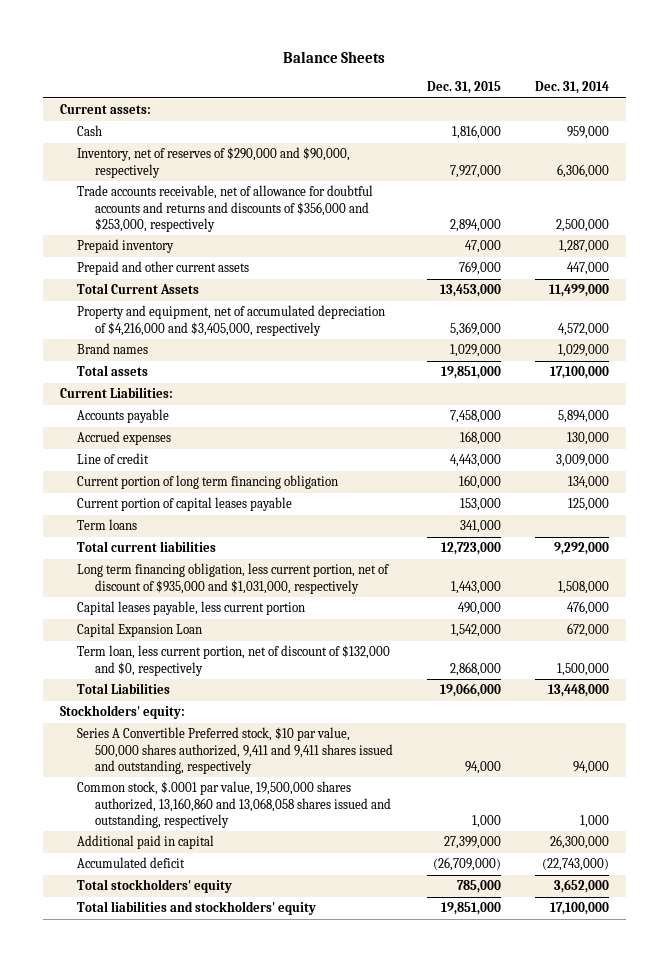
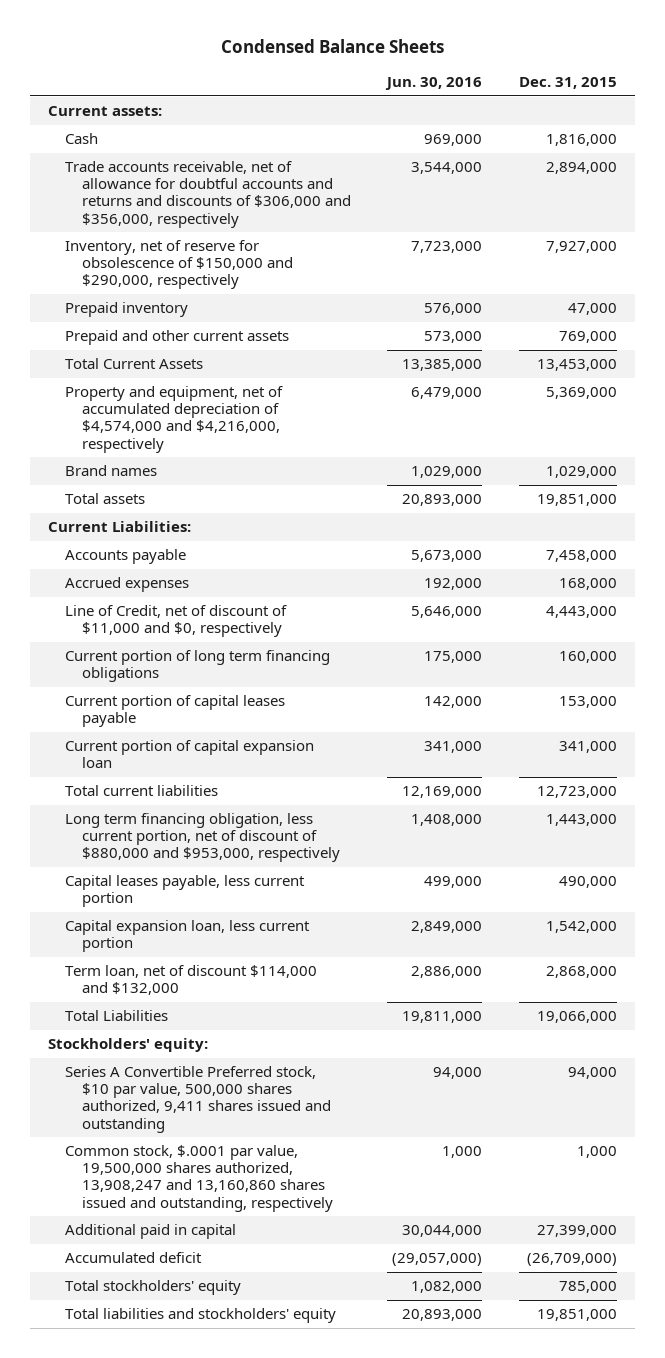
- Balance Sheets
+ Condensed Balance Sheets
- | Dec. 31, 2015 | Dec. 31, 2014
+ | Jun. 30, 2016 | Dec. 31, 2015
- Inventory, net of reserves of $290,000 and $90,000, respectively | 7,927,000 | 6,306,000
- Trade accounts receivable, net of allowance for doubtful accounts and returns and discounts of $356,000 and $253,000, respectively | 2,894,000 | 2,500,000
+ Trade accounts receivable, net of allowance for doubtful accounts and returns and discounts of $306,000 and $356,000, respectively | 3,544,000 | 2,894,000
+ Inventory, net of reserve for obsolescence of $150,000 and $290,000, respectively | 7,723,000 | 7,927,000
- Property and equipment, net of accumulated depreciation of $4,216,000 and $3,405,000, respectively | 5,369,000 | 4,572,000
+ Property and equipment, net of accumulated depreciation of $4,574,000 and $4,216,000, respectively | 6,479,000 | 5,369,000
- Line of credit | 4,443,000 | 3,009,000
- Current portion of long term financing obligation | 160,000 | 134,000
+ Line of Credit, net of discount of $11,000 and $0, respectively | 5,646,000 | 4,443,000
+ Current portion of long term financing obligations | 175,000 | 160,000
- Term loans | 341,000 |
+ Current portion of capital expansion loan | 341,000 | 341,000
- Long term financing obligation, less current portion, net of discount of $935,000 and $1,031,000, respectively | 1,443,000 | 1,508,000
+ Long term financing obligation, less current portion, net of discount of $880,000 and $953,000, respectively | 1,408,000 | 1,443,000
- Capital Expansion Loan | 1,542,000 | 672,000
- Term loan, less current portion, net of discount of $132,000 and $0, respectively | 2,868,000 | 1,500,000
+ Capital expansion loan, less current portion | 2,849,000 | 1,542,000
+ Term loan, net of discount $114,000 and $132,000 | 2,886,000 | 2,868,000
- Series A Convertible Preferred stock, $10 par value, 500,000 shares authorized, 9,411 and 9,411 shares issued and outstanding, respectively | 94,000 | 94,000
- Common stock, $.0001 par value, 19,500,000 shares authorized, 13,160,860 and 13,068,058 shares issued and outstanding, respectively | 1,000 | 1,000
+ Series A Convertible Preferred stock, $10 par value, 500,000 shares authorized, 9,411 shares issued and outstanding | 94,000 | 94,000
+ Common stock, $.0001 par value, 19,500,000 shares authorized, 13,908,247 and 13,160,860 shares issued and outstanding, respectively | 1,000 | 1,000

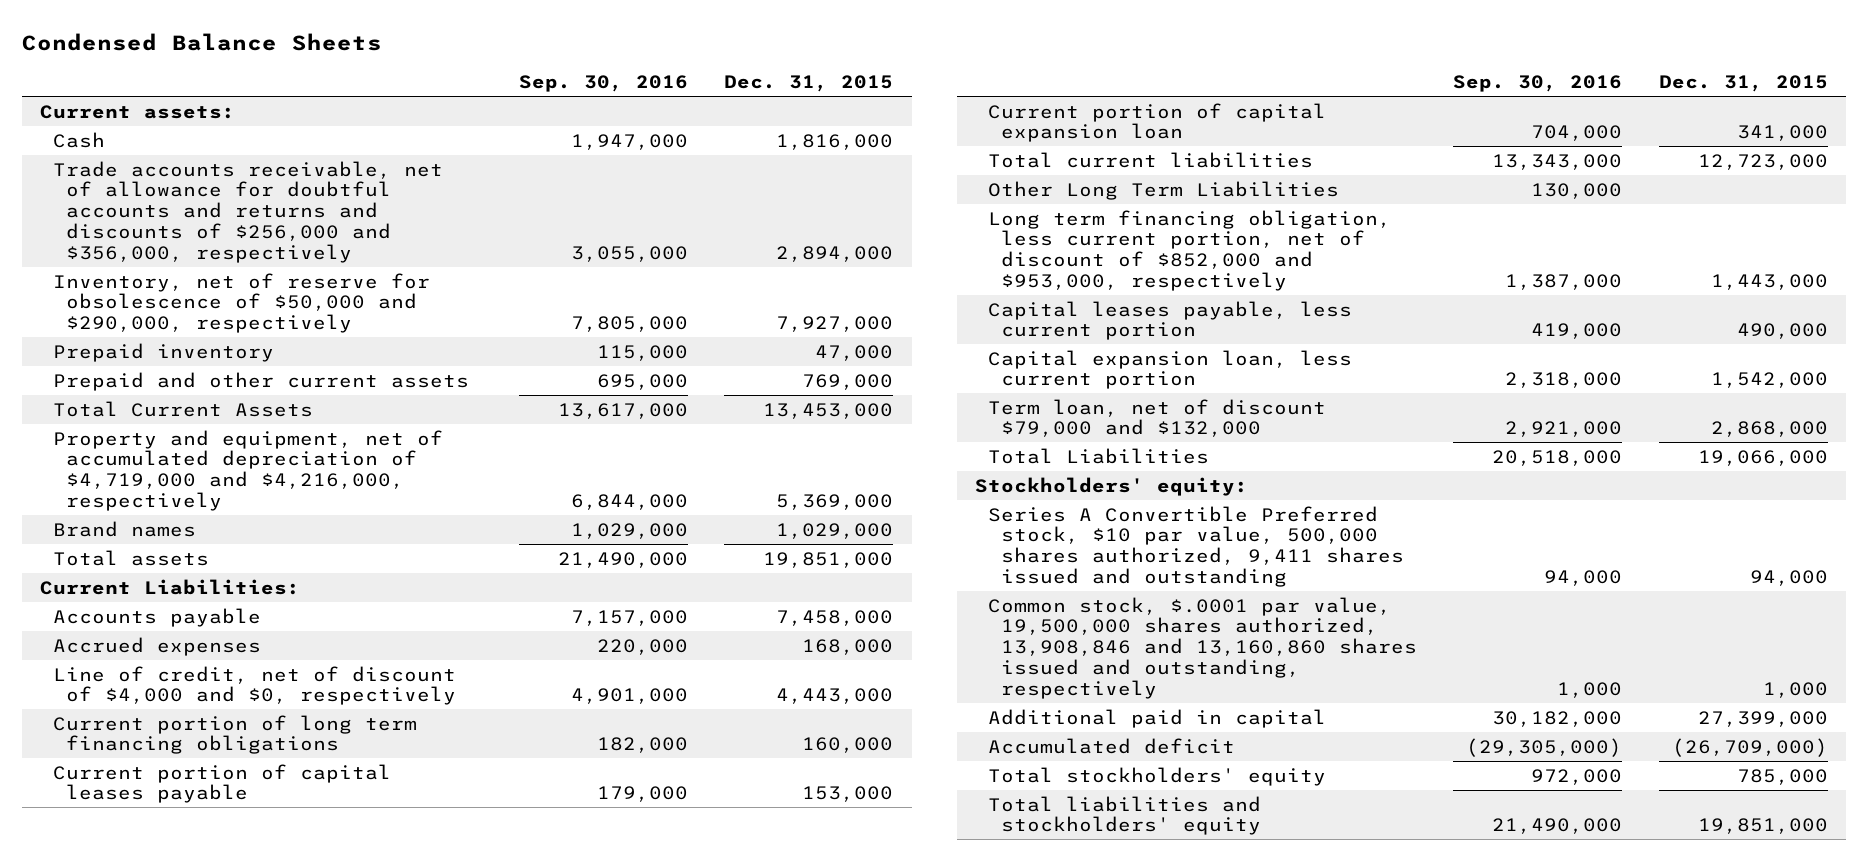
- | Jun. 30, 2016 | Dec. 31, 2015
+ | Sep. 30, 2016 | Dec. 31, 2015
- Trade accounts receivable, net of allowance for doubtful accounts and returns and discounts of $306,000 and $356,000, respectively | 3,544,000 | 2,894,000
- Inventory, net of reserve for obsolescence of $150,000 and $290,000, respectively | 7,723,000 | 7,927,000
+ Trade accounts receivable, net of allowance for doubtful accounts and returns and discounts of $256,000 and $356,000, respectively | 3,055,000 | 2,894,000
+ Inventory, net of reserve for obsolescence of $50,000 and $290,000, respectively | 7,805,000 | 7,927,000
- Property and equipment, net of accumulated depreciation of $4,574,000 and $4,216,000, respectively | 6,479,000 | 5,369,000
+ Property and equipment, net of accumulated depreciation of $4,719,000 and $4,216,000, respectively | 6,844,000 | 5,369,000
- Line of Credit, net of discount of $11,000 and $0, respectively | 5,646,000 | 4,443,000
+ Line of credit, net of discount of $4,000 and $0, respectively | 4,901,000 | 4,443,000
- Long term financing obligation, less current portion, net of discount of $880,000 and $953,000, respectively | 1,408,000 | 1,443,000
+ Other Long Term Liabilities | 130,000 |
+ Long term financing obligation, less current portion, net of discount of $852,000 and $953,000, respectively | 1,387,000 | 1,443,000
- Term loan, net of discount $114,000 and $132,000 | 2,886,000 | 2,868,000
+ Term loan, net of discount $79,000 and $132,000 | 2,921,000 | 2,868,000
- Common stock, $.0001 par value, 19,500,000 shares authorized, 13,908,247 and 13,160,860 shares issued and outstanding, respectively | 1,000 | 1,000
+ Common stock, $.0001 par value, 19,500,000 shares authorized, 13,908,846 and 13,160,860 shares issued and outstanding, respectively | 1,000 | 1,000

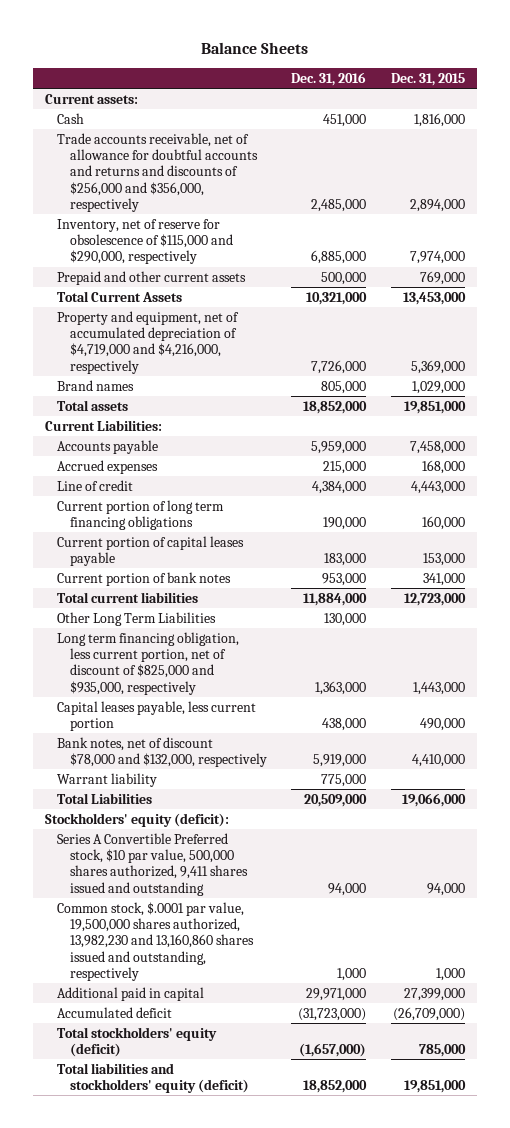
- Condensed Balance Sheets
+ Balance Sheets
- | Sep. 30, 2016 | Dec. 31, 2015
+ | Dec. 31, 2016 | Dec. 31, 2015
- Inventory, net of reserve for obsolescence of $50,000 and $290,000, respectively | 7,805,000 | 7,927,000
- Prepaid inventory | 115,000 | 47,000
+ Inventory, net of reserve for obsolescence of $115,000 and $290,000, respectively | 6,885,000 | 7,974,000
- Line of credit, net of discount of $4,000 and $0, respectively | 4,901,000 | 4,443,000
+ Line of credit | 4,384,000 | 4,443,000
- Current portion of capital expansion loan | 704,000 | 341,000
+ Current portion of bank notes | 953,000 | 341,000
- Long term financing obligation, less current portion, net of discount of $852,000 and $953,000, respectively | 1,387,000 | 1,443,000
+ Long term financing obligation, less current portion, net of discount of $825,000 and $935,000, respectively | 1,363,000 | 1,443,000
- Capital expansion loan, less current portion | 2,318,000 | 1,542,000
- Term loan, net of discount $79,000 and $132,000 | 2,921,000 | 2,868,000
+ Bank notes, net of discount $78,000 and $132,000, respectively | 5,919,000 | 4,410,000
+ Warrant liability | 775,000 |
- Stockholders' equity:
+ Stockholders' equity (deficit):
- Common stock, $.0001 par value, 19,500,000 shares authorized, 13,908,846 and 13,160,860 shares issued and outstanding, respectively | 1,000 | 1,000
+ Common stock, $.0001 par value, 19,500,000 shares authorized, 13,982,230 and 13,160,860 shares issued and outstanding, respectively | 1,000 | 1,000
- Total stockholders' equity | 972,000 | 785,000
- Total liabilities and stockholders' equity | 21,490,000 | 19,851,000
+ Total stockholders' equity (deficit) | (1,657,000) | 785,000
+ Total liabilities and stockholders' equity (deficit) | 18,852,000 | 19,851,000

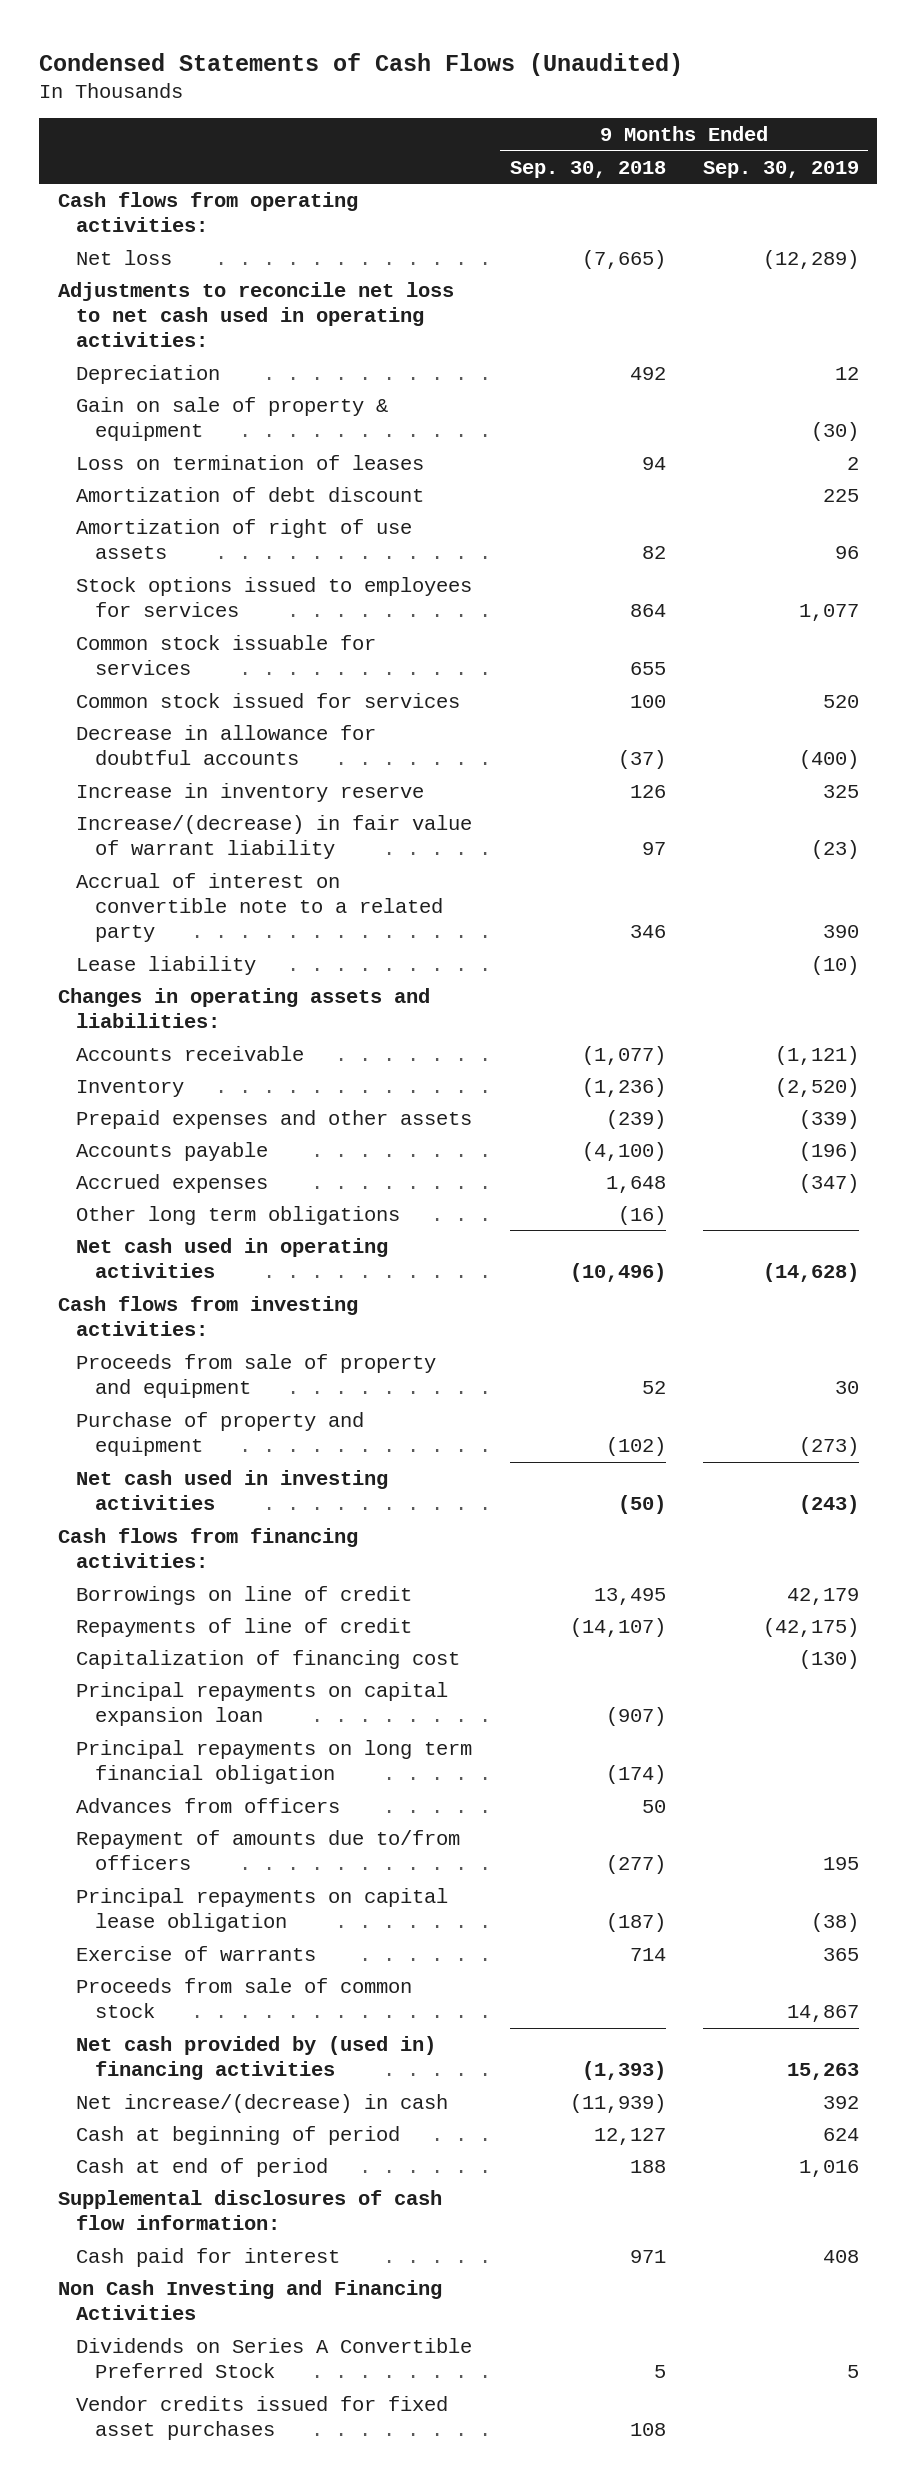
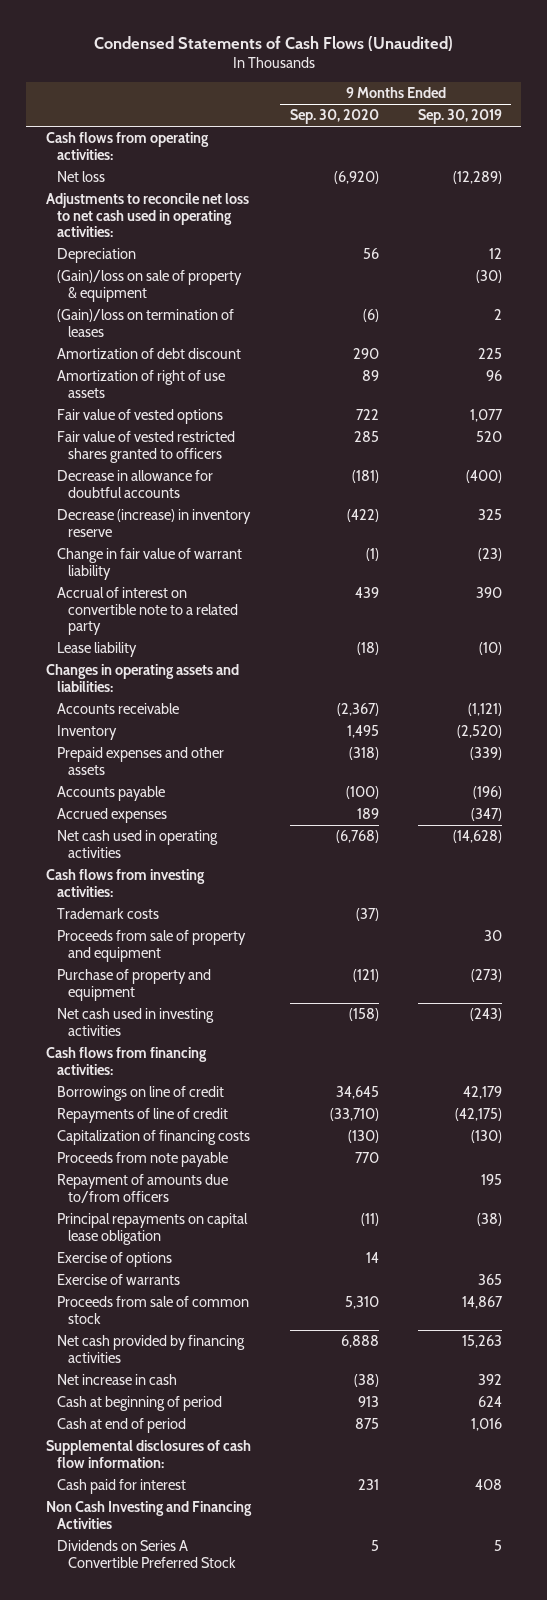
- | 9 Months Ended Sep. 30, 2018 | 9 Months Ended Sep. 30, 2019
+ | 9 Months Ended Sep. 30, 2020 | 9 Months Ended Sep. 30, 2019
- Gain on sale of property & equipment | | (30)
- Loss on termination of leases | 94 | 2
+ (Gain)/loss on sale of property & equipment | | (30)
+ (Gain)/loss on termination of leases | (6) | 2
- Stock options issued to employees for services | 864 | 1,077
- Common stock issuable for services | 655 |
- Common stock issued for services | 100 | 520
+ Fair value of vested options | 722 | 1,077
+ Fair value of vested restricted shares granted to officers | 285 | 520
- Increase in inventory reserve | 126 | 325
- Increase/(decrease) in fair value of warrant liability | 97 | (23)
+ Decrease (increase) in inventory reserve | (422) | 325
+ Change in fair value of warrant liability | (1) | (23)
- Other long term obligations | (16) |
+ Trademark costs | (37) |
- Capitalization of financing cost | | (130)
- Principal repayments on capital expansion loan | (907) |
- Principal repayments on long term financial obligation | (174) |
- Advances from officers | 50 |
+ Capitalization of financing costs | (130) | (130)
+ Proceeds from note payable | 770 |
+ Exercise of options | 14 |
- Net cash provided by (used in) financing activities | (1,393) | 15,263
- Net increase/(decrease) in cash | (11,939) | 392
+ Net cash provided by financing activities | 6,888 | 15,263
+ Net increase in cash | (38) | 392
- Vendor credits issued for fixed asset purchases | 108 |

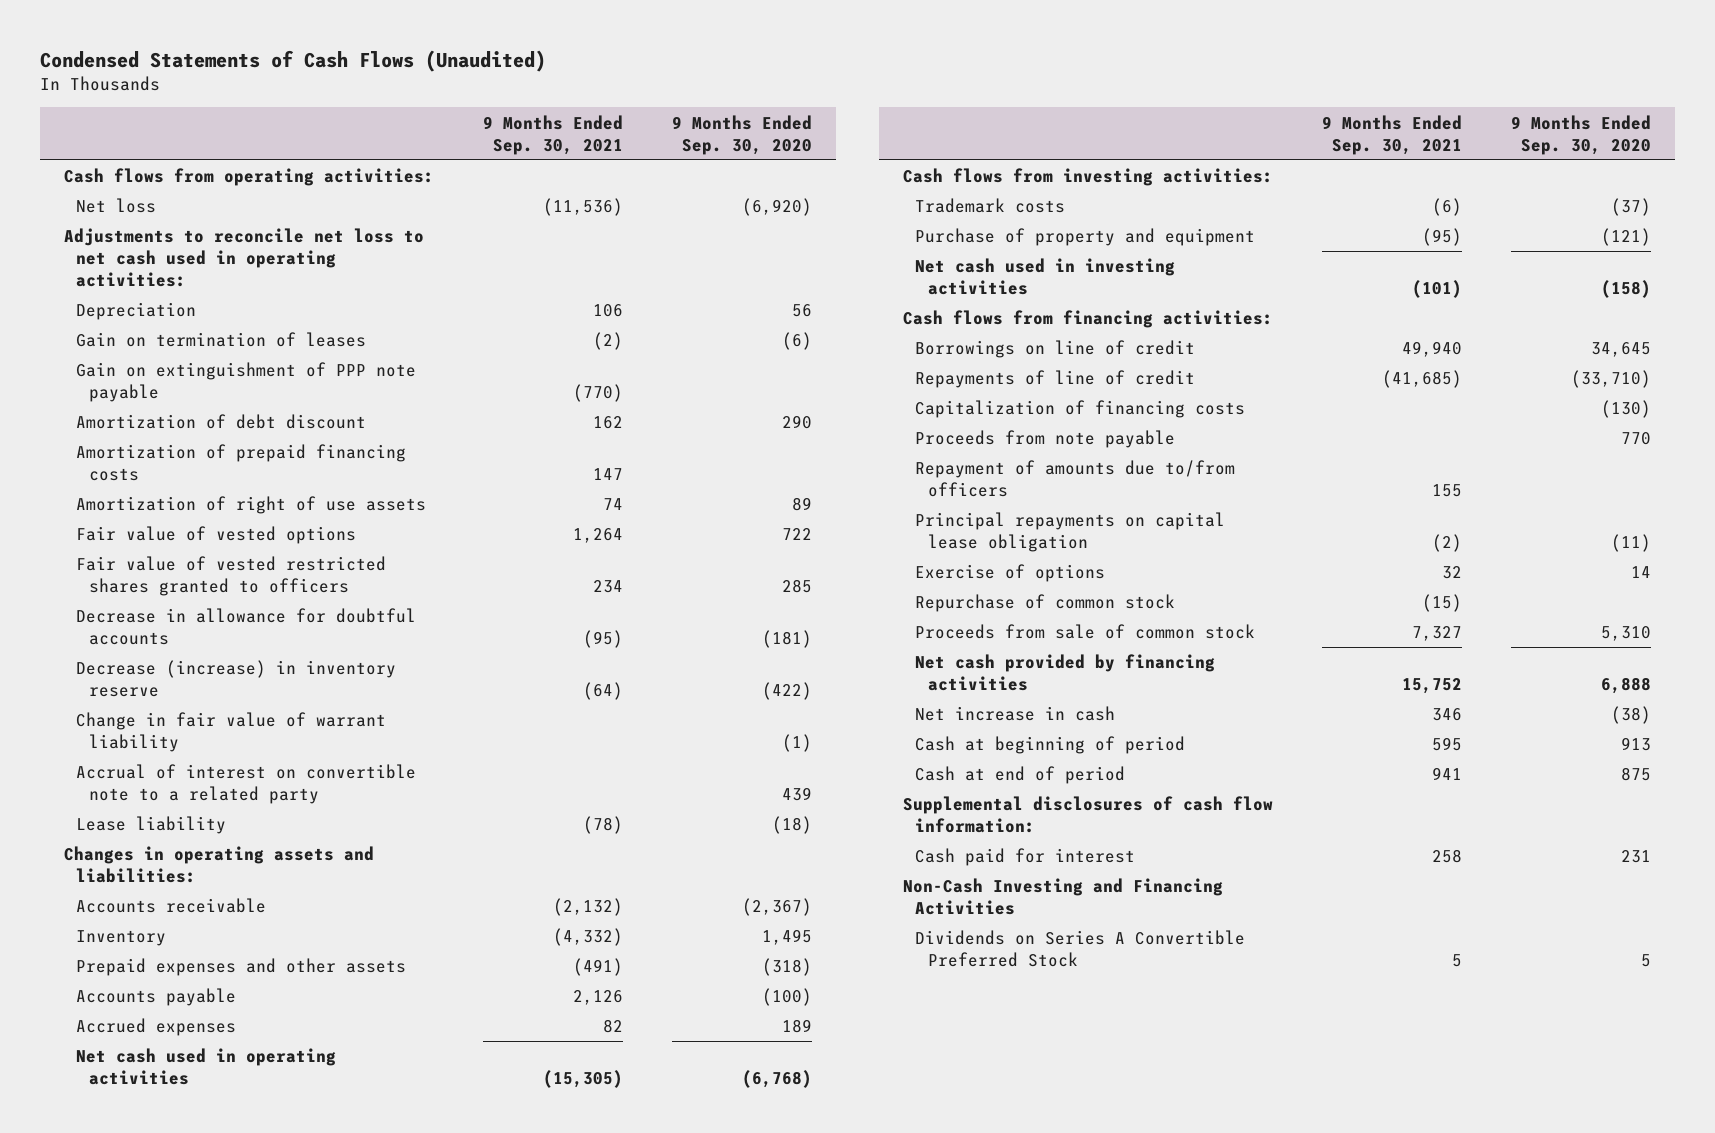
- | 9 Months Ended Sep. 30, 2020 | 9 Months Ended Sep. 30, 2019
+ | 9 Months Ended Sep. 30, 2021 | 9 Months Ended Sep. 30, 2020
- (Gain)/loss on sale of property & equipment | | (30)
- (Gain)/loss on termination of leases | (6) | 2
+ Gain on termination of leases | (2) | (6)
+ Gain on extinguishment of PPP note payable | (770) |
+ Amortization of prepaid financing costs | 147 |
- Proceeds from sale of property and equipment | | 30
- Exercise of warrants | | 365
+ Repurchase of common stock | (15) |
- Non Cash Investing and Financing Activities
+ Non-Cash Investing and Financing Activities

